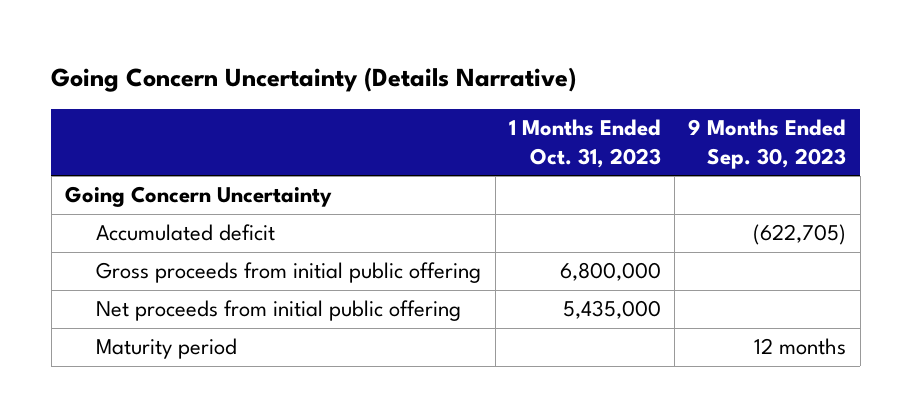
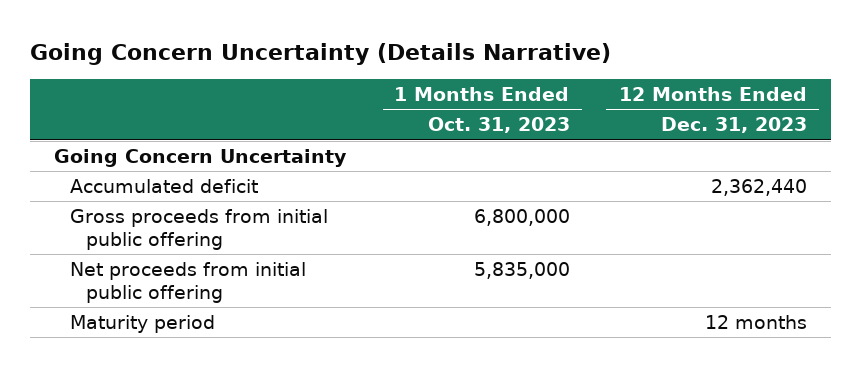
- | 1 Months Ended Oct. 31, 2023 | 9 Months Ended Sep. 30, 2023
+ | 1 Months Ended Oct. 31, 2023 | 12 Months Ended Dec. 31, 2023
- Net proceeds from initial public offering | 5,435,000 |
+ Net proceeds from initial public offering | 5,835,000 |

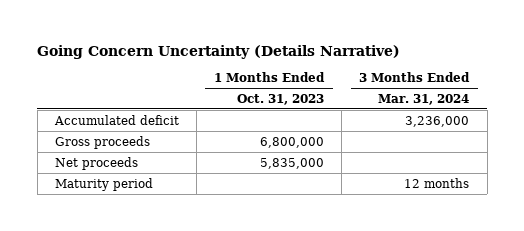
- | 1 Months Ended Oct. 31, 2023 | 12 Months Ended Dec. 31, 2023
+ | 1 Months Ended Oct. 31, 2023 | 3 Months Ended Mar. 31, 2024
- Going Concern Uncertainty
- Gross proceeds from initial public offering | 6,800,000 |
- Net proceeds from initial public offering | 5,835,000 |
+ Gross proceeds | 6,800,000 |
+ Net proceeds | 5,835,000 |

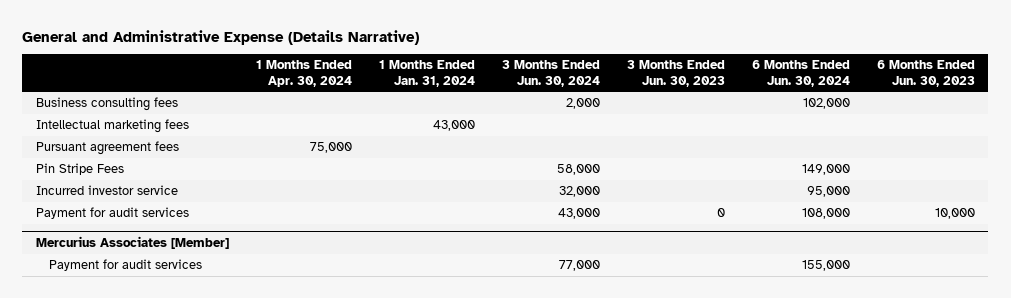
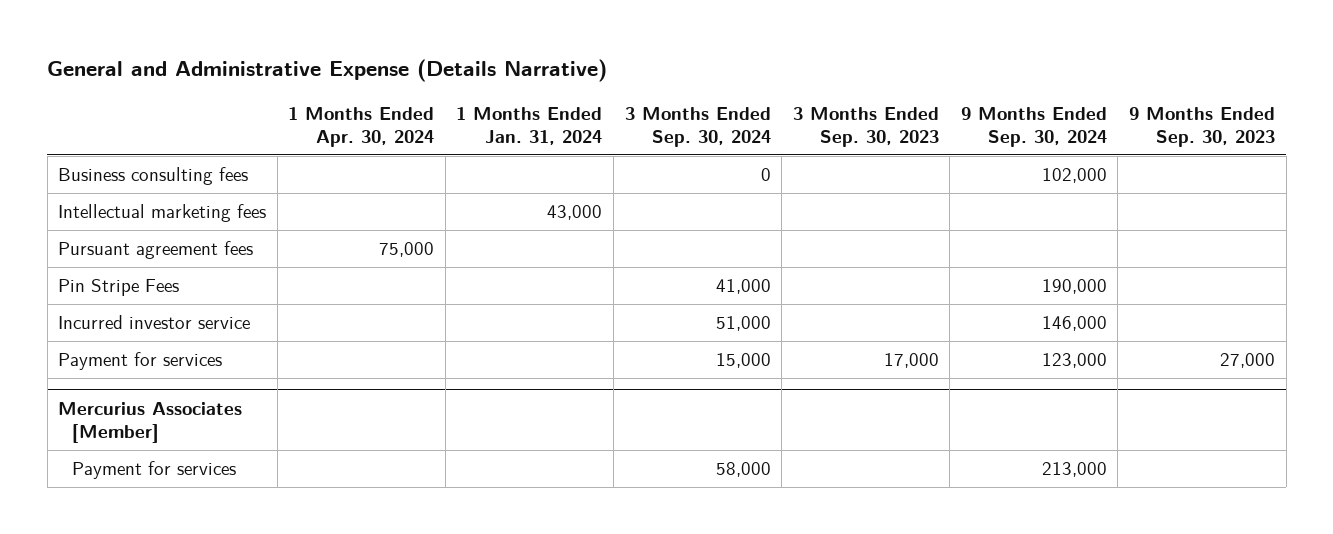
- | 1 Months Ended Apr. 30, 2024 | 1 Months Ended Jan. 31, 2024 | 3 Months Ended Jun. 30, 2024 | 3 Months Ended Jun. 30, 2023 | 6 Months Ended Jun. 30, 2024 | 6 Months Ended Jun. 30, 2023
+ | 1 Months Ended Apr. 30, 2024 | 1 Months Ended Jan. 31, 2024 | 3 Months Ended Sep. 30, 2024 | 3 Months Ended Sep. 30, 2023 | 9 Months Ended Sep. 30, 2024 | 9 Months Ended Sep. 30, 2023
- Payment for audit services | | | 43,000 | 0 | 108,000 | 10,000
+ Payment for services | | | 15,000 | 17,000 | 123,000 | 27,000
@ Mercurius Associates [Member]
- Payment for audit services | | | 77,000 | | 155,000 |
+ Payment for services | | | 58,000 | | 213,000 |

